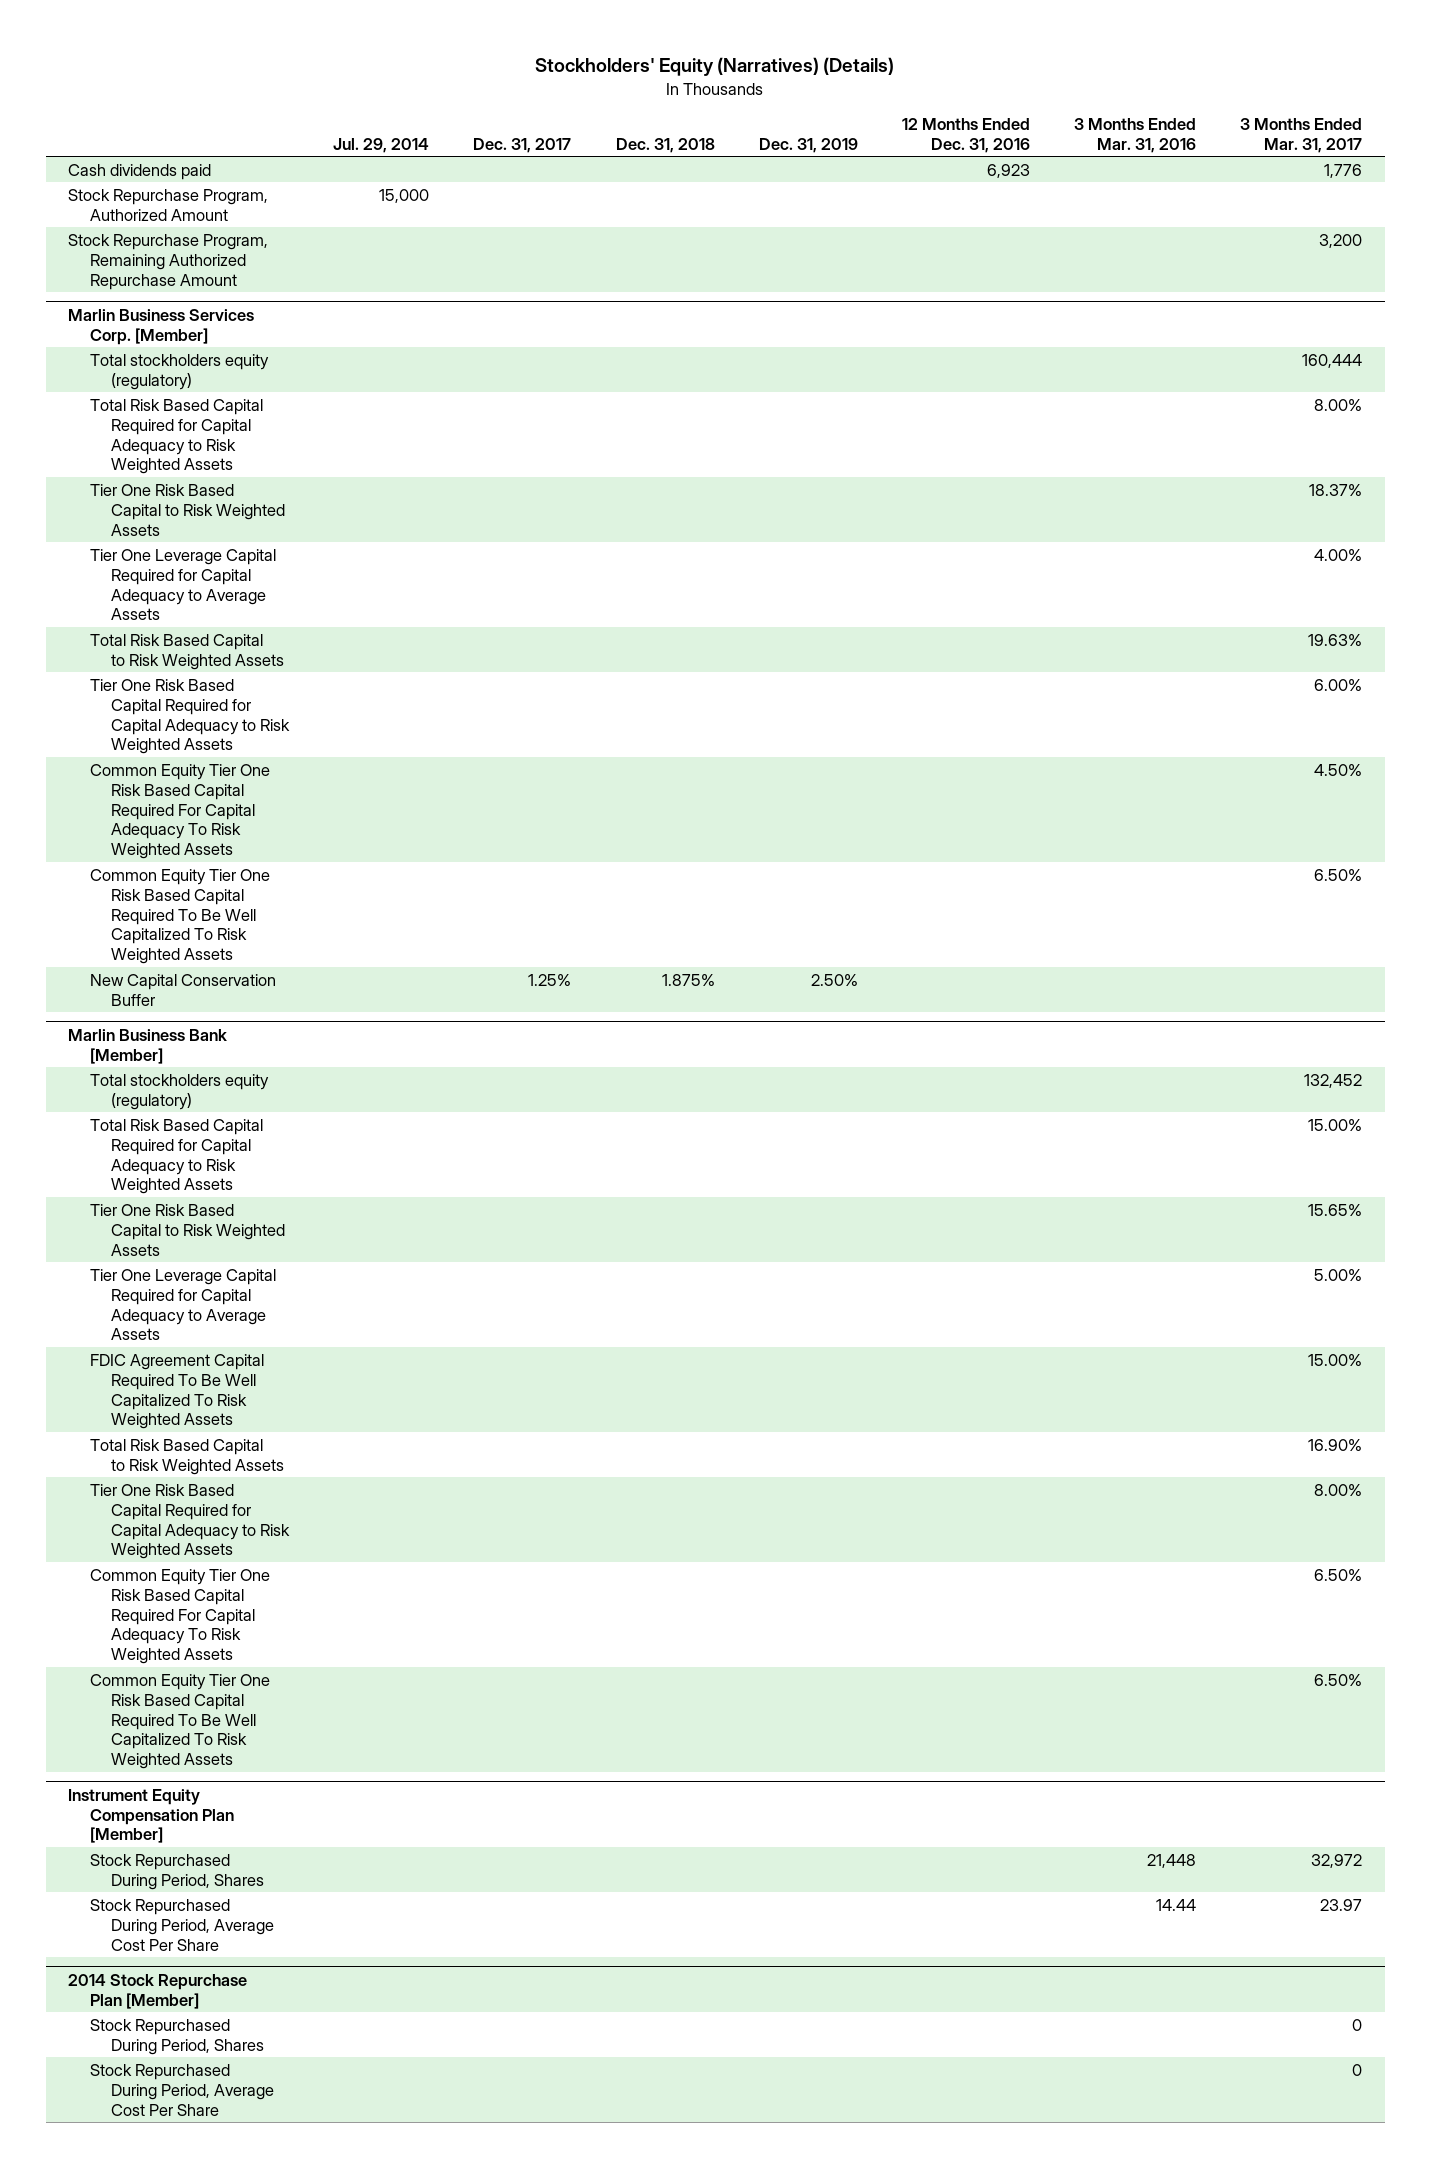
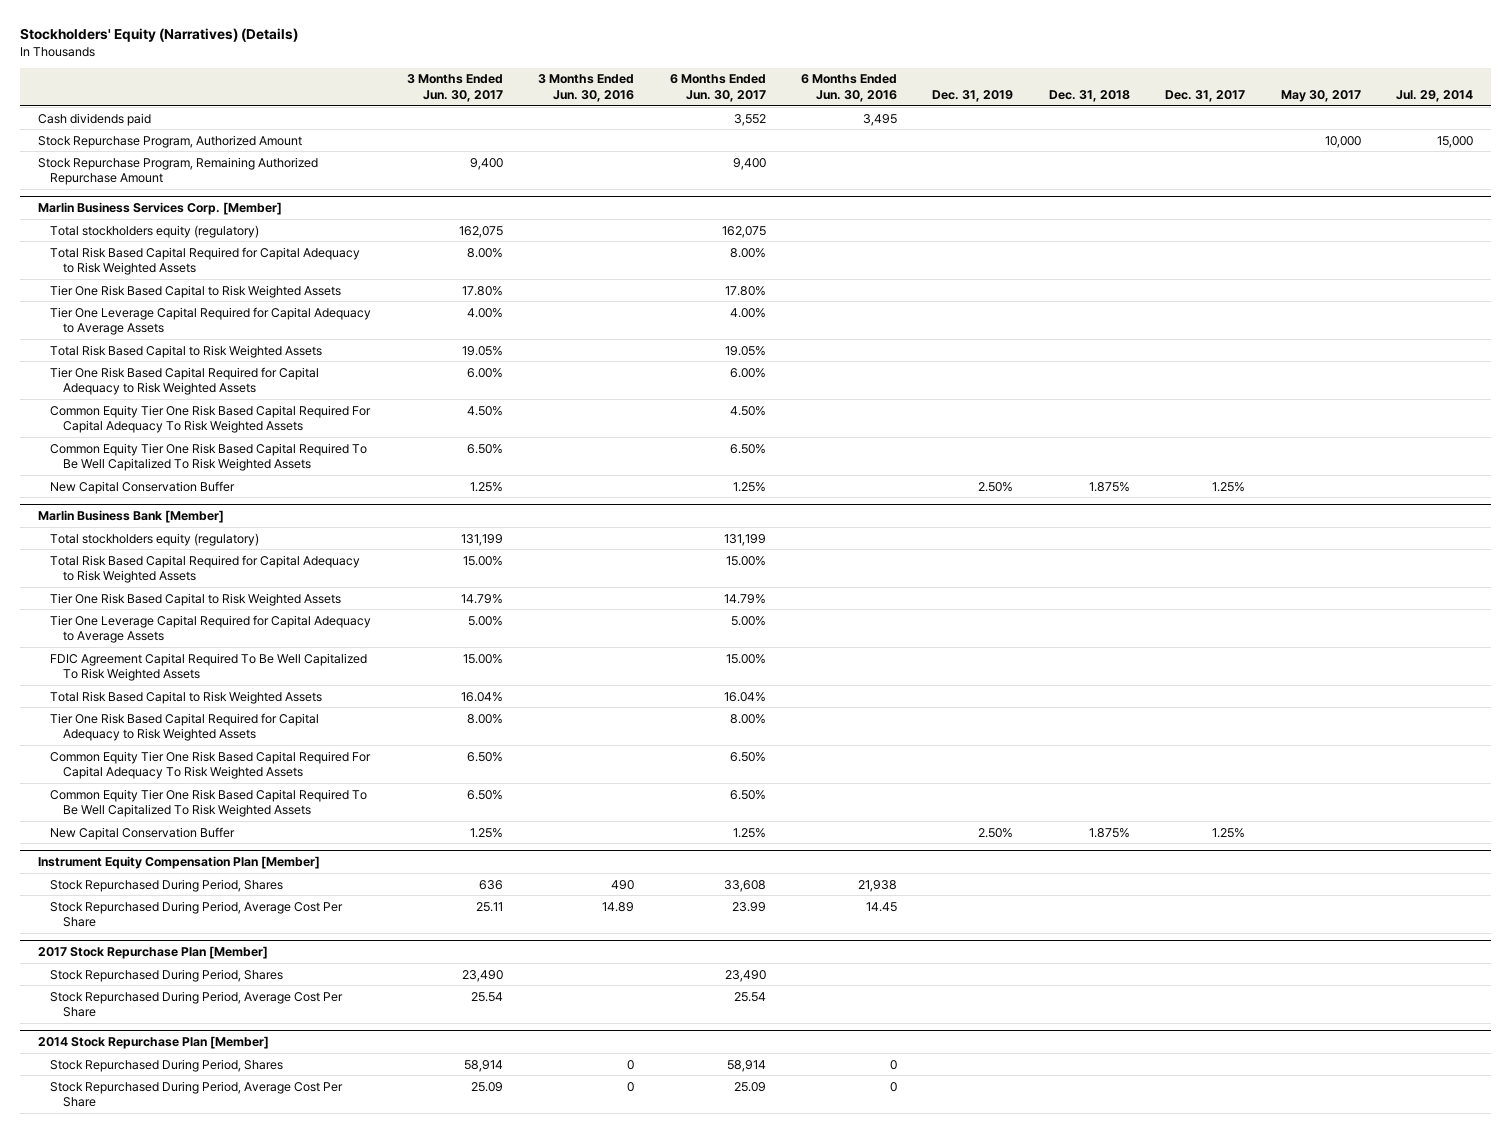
- | Jul. 29, 2014 | Dec. 31, 2017 | Dec. 31, 2018 | Dec. 31, 2019 | 12 Months Ended Dec. 31, 2016 | 3 Months Ended Mar. 31, 2016 | 3 Months Ended Mar. 31, 2017
+ | 3 Months Ended Jun. 30, 2017 | 3 Months Ended Jun. 30, 2016 | 6 Months Ended Jun. 30, 2017 | 6 Months Ended Jun. 30, 2016 | Dec. 31, 2019 | Dec. 31, 2018 | Dec. 31, 2017 | May 30, 2017 | Jul. 29, 2014
@ Marlin Business Bank [Member]
+ New Capital Conservation Buffer | 1.25% | | 1.25% | | 2.50% | 1.875% | 1.25% | |
+ 2017 Stock Repurchase Plan [Member]
+ Stock Repurchased During Period, Shares | 23,490 | | 23,490 | | | | | |
+ Stock Repurchased During Period, Average Cost Per Share | 25.54 | | 25.54 | | | | | |

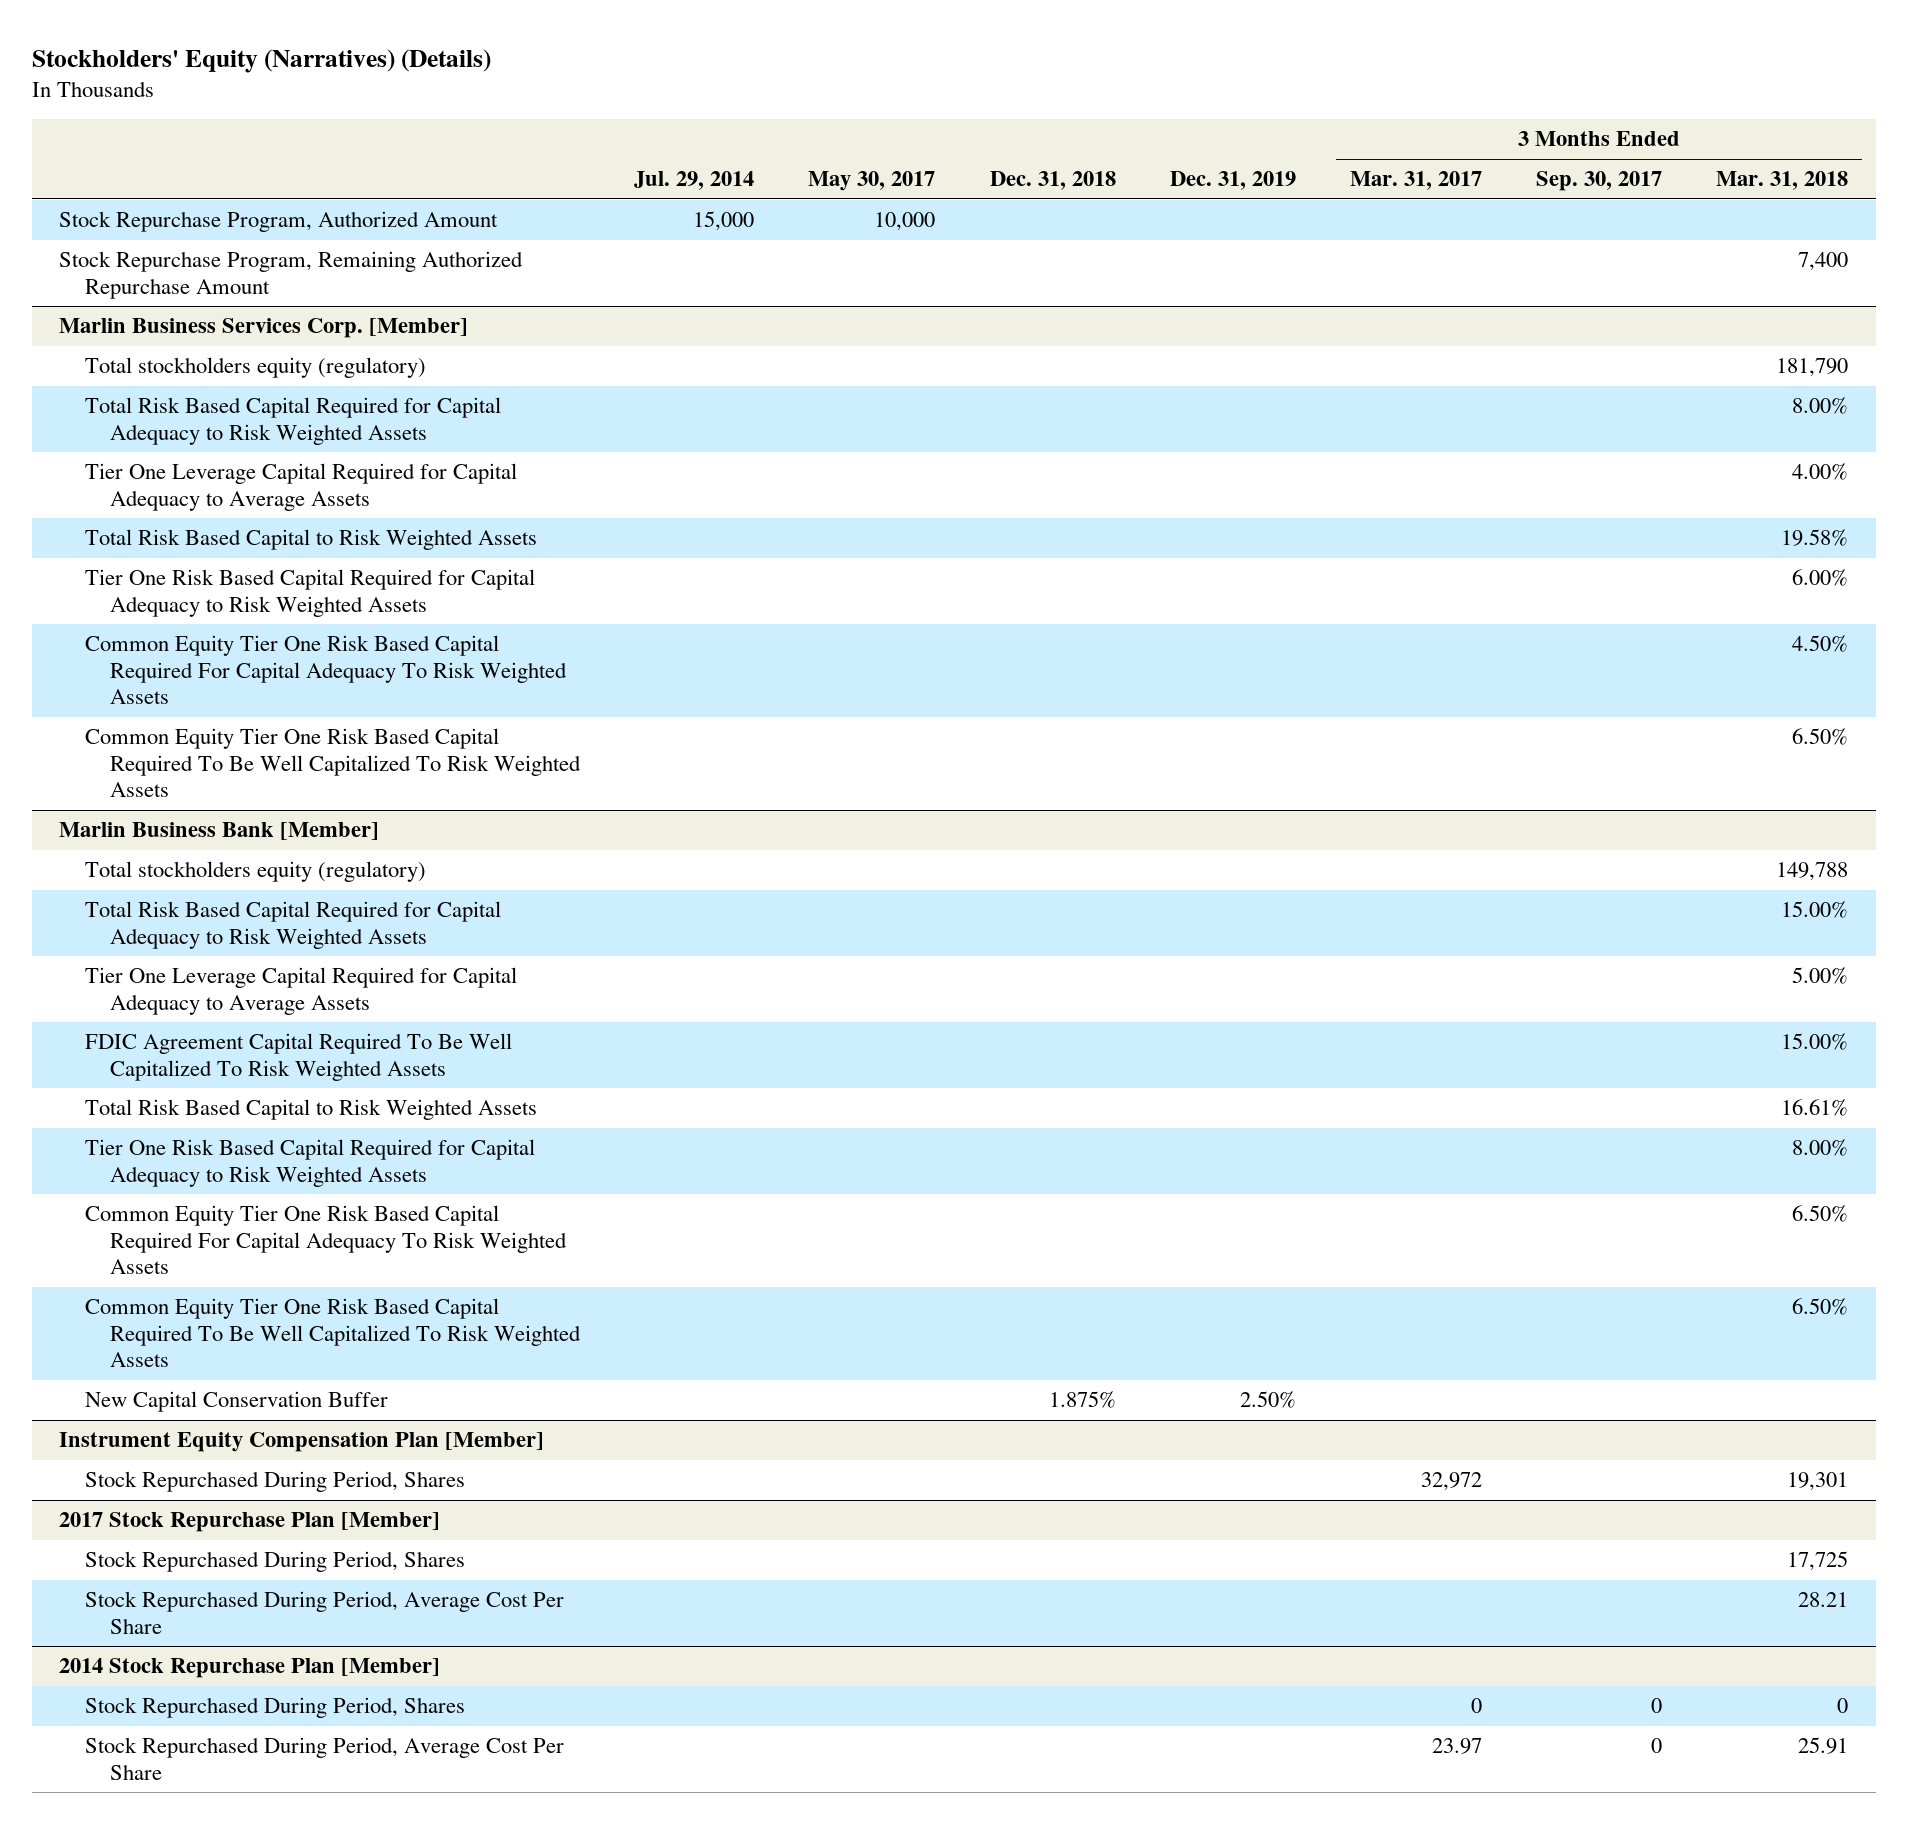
- | 3 Months Ended Jun. 30, 2017 | 3 Months Ended Jun. 30, 2016 | 6 Months Ended Jun. 30, 2017 | 6 Months Ended Jun. 30, 2016 | Dec. 31, 2019 | Dec. 31, 2018 | Dec. 31, 2017 | May 30, 2017 | Jul. 29, 2014
+ | Jul. 29, 2014 | May 30, 2017 | Dec. 31, 2018 | Dec. 31, 2019 | 3 Months Ended Mar. 31, 2017 | 3 Months Ended Sep. 30, 2017 | 3 Months Ended Mar. 31, 2018
- Cash dividends paid | | | 3,552 | 3,495 | | | | |
@ Marlin Business Services Corp. [Member]
- Tier One Risk Based Capital to Risk Weighted Assets | 17.80% | | 17.80% | | | | | |
- New Capital Conservation Buffer | 1.25% | | 1.25% | | 2.50% | 1.875% | 1.25% | |
@ Marlin Business Bank [Member]
- Tier One Risk Based Capital to Risk Weighted Assets | 14.79% | | 14.79% | | | | | |
@ Instrument Equity Compensation Plan [Member]
- Stock Repurchased During Period, Average Cost Per Share | 25.11 | 14.89 | 23.99 | 14.45 | | | | |

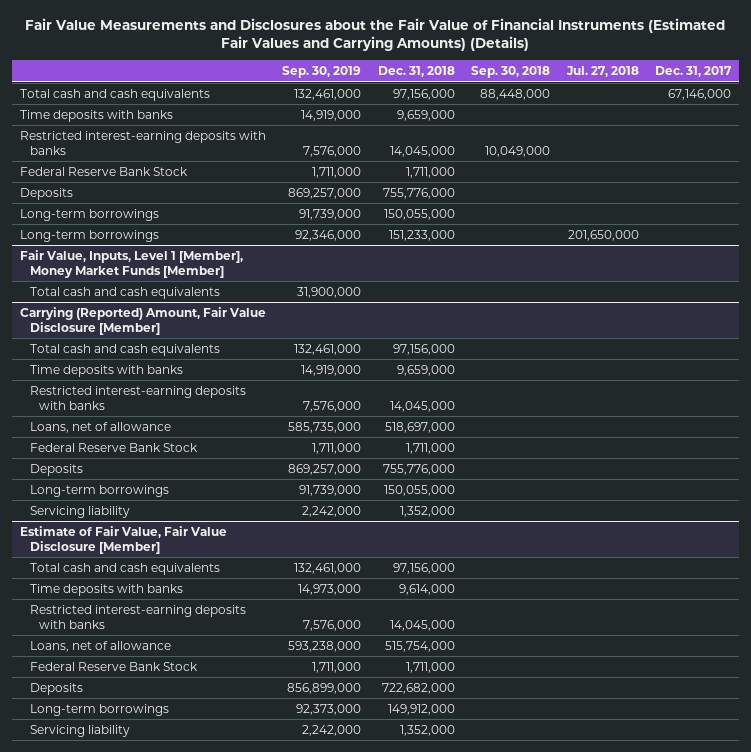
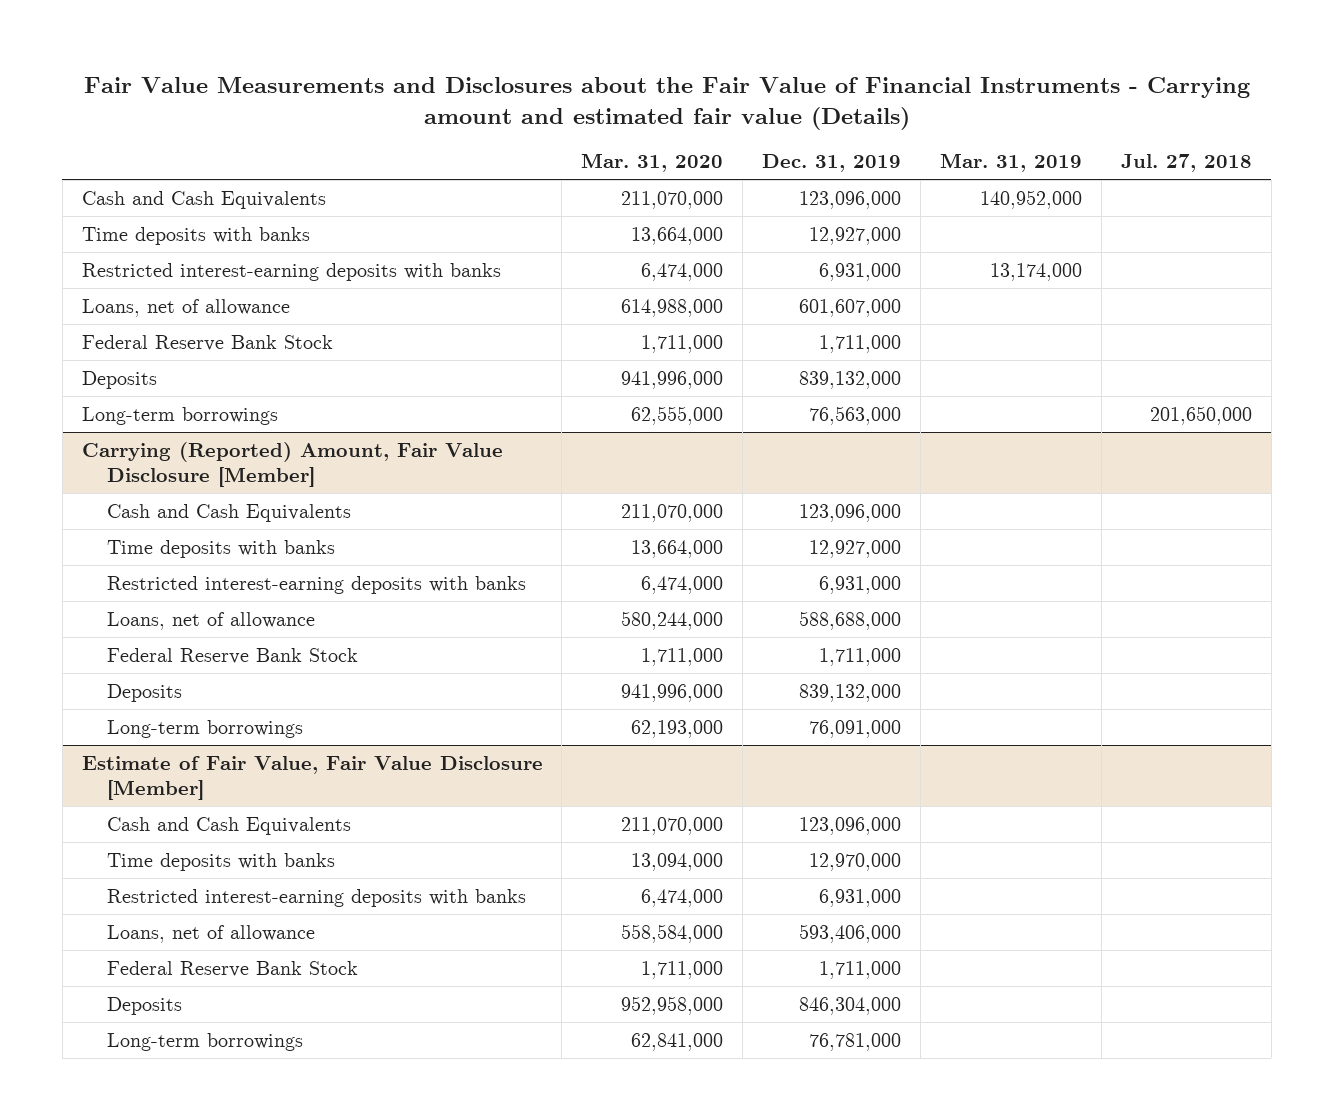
- Fair Value Measurements and Disclosures about the Fair Value of Financial Instruments (Estimated Fair Values and Carrying Amounts) (Details)
+ Fair Value Measurements and Disclosures about the Fair Value of Financial Instruments - Carrying amount and estimated fair value (Details)
- | Sep. 30, 2019 | Dec. 31, 2018 | Sep. 30, 2018 | Jul. 27, 2018 | Dec. 31, 2017
+ | Mar. 31, 2020 | Dec. 31, 2019 | Mar. 31, 2019 | Jul. 27, 2018
- Total cash and cash equivalents | 132,461,000 | 97,156,000 | 88,448,000 | | 67,146,000
+ Cash and Cash Equivalents | 211,070,000 | 123,096,000 | 140,952,000 |
+ Loans, net of allowance | 614,988,000 | 601,607,000 | |
- Long-term borrowings | 91,739,000 | 150,055,000 | | |
- Fair Value, Inputs, Level 1 [Member], Money Market Funds [Member]
- Total cash and cash equivalents | 31,900,000 | | | |
@ Carrying (Reported) Amount, Fair Value Disclosure [Member]
- Total cash and cash equivalents | 132,461,000 | 97,156,000 | | |
+ Cash and Cash Equivalents | 211,070,000 | 123,096,000 | |
- Servicing liability | 2,242,000 | 1,352,000 | | |
@ Estimate of Fair Value, Fair Value Disclosure [Member]
- Total cash and cash equivalents | 132,461,000 | 97,156,000 | | |
+ Cash and Cash Equivalents | 211,070,000 | 123,096,000 | |
- Servicing liability | 2,242,000 | 1,352,000 | | |

